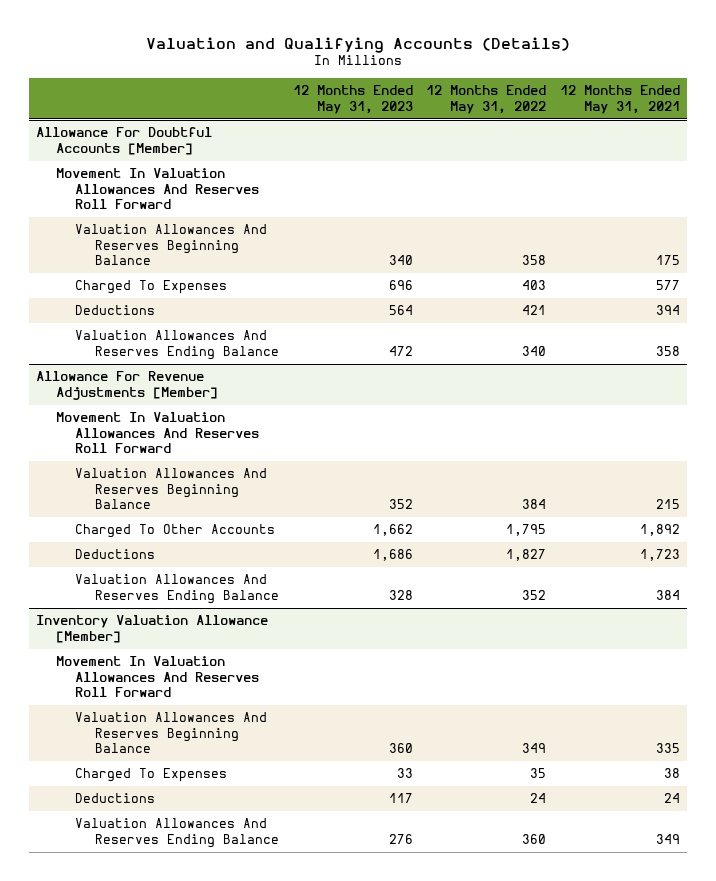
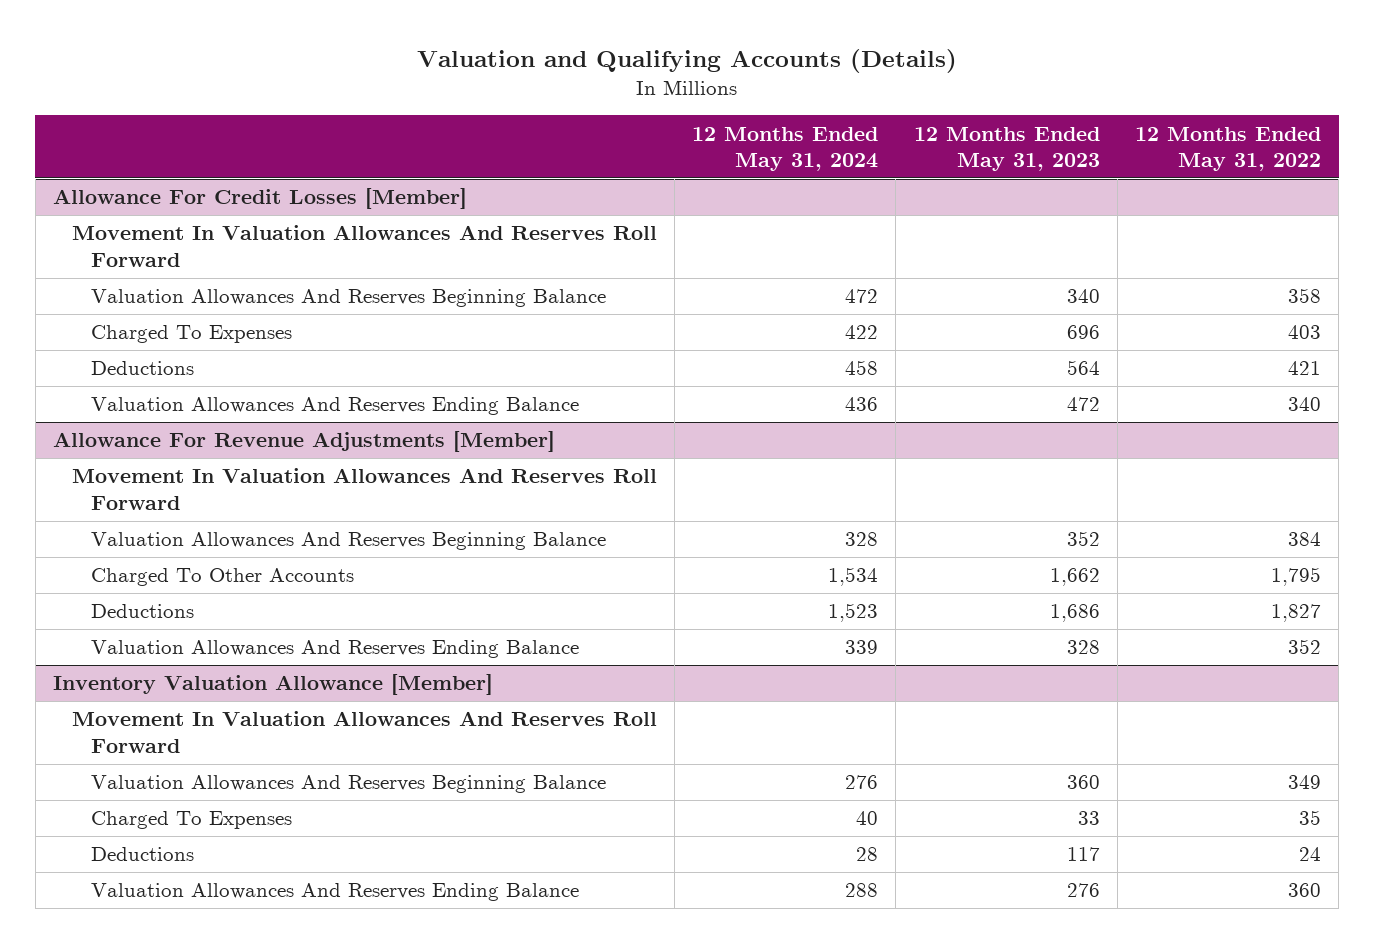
- | 12 Months Ended May 31, 2023 | 12 Months Ended May 31, 2022 | 12 Months Ended May 31, 2021
+ | 12 Months Ended May 31, 2024 | 12 Months Ended May 31, 2023 | 12 Months Ended May 31, 2022
- Allowance For Doubtful Accounts [Member]
+ Allowance For Credit Losses [Member]

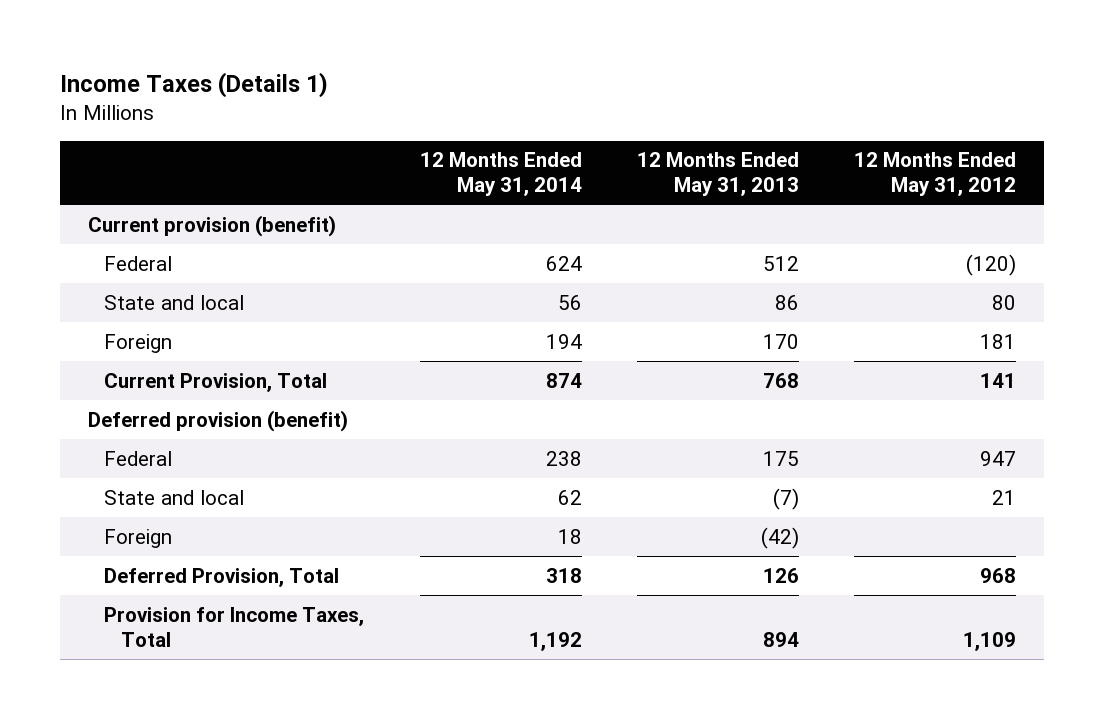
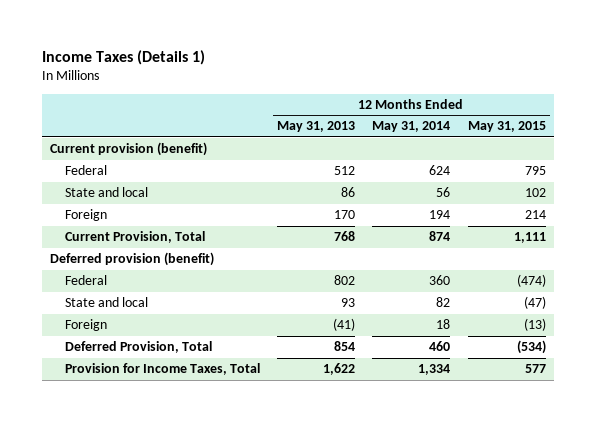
- | 12 Months Ended May 31, 2014 | 12 Months Ended May 31, 2013 | 12 Months Ended May 31, 2012
+ | 12 Months Ended May 31, 2013 | 12 Months Ended May 31, 2014 | 12 Months Ended May 31, 2015
- Federal | 238 | 175 | 947
- State and local | 62 | (7) | 21
- Foreign | 18 | (42) |
- Deferred Provision, Total | 318 | 126 | 968
- Provision for Income Taxes, Total | 1,192 | 894 | 1,109
+ Federal | 802 | 360 | (474)
+ State and local | 93 | 82 | (47)
+ Foreign | (41) | 18 | (13)
+ Deferred Provision, Total | 854 | 460 | (534)
+ Provision for Income Taxes, Total | 1,622 | 1,334 | 577

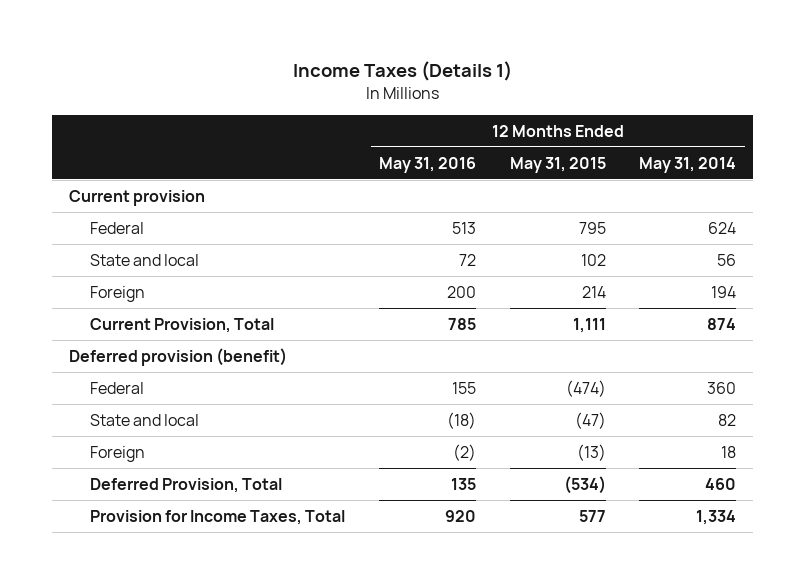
- | 12 Months Ended May 31, 2013 | 12 Months Ended May 31, 2014 | 12 Months Ended May 31, 2015
+ | 12 Months Ended May 31, 2016 | 12 Months Ended May 31, 2015 | 12 Months Ended May 31, 2014
- Current provision (benefit)
+ Current provision

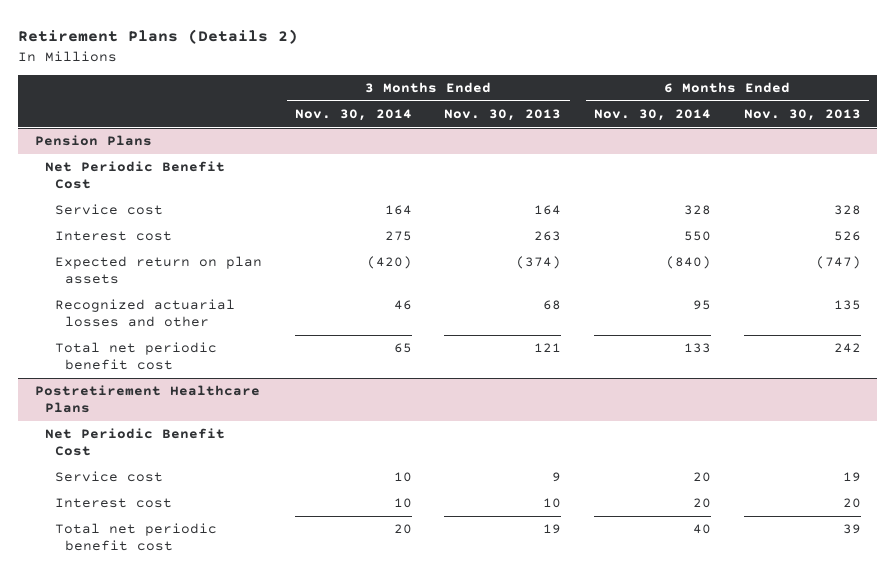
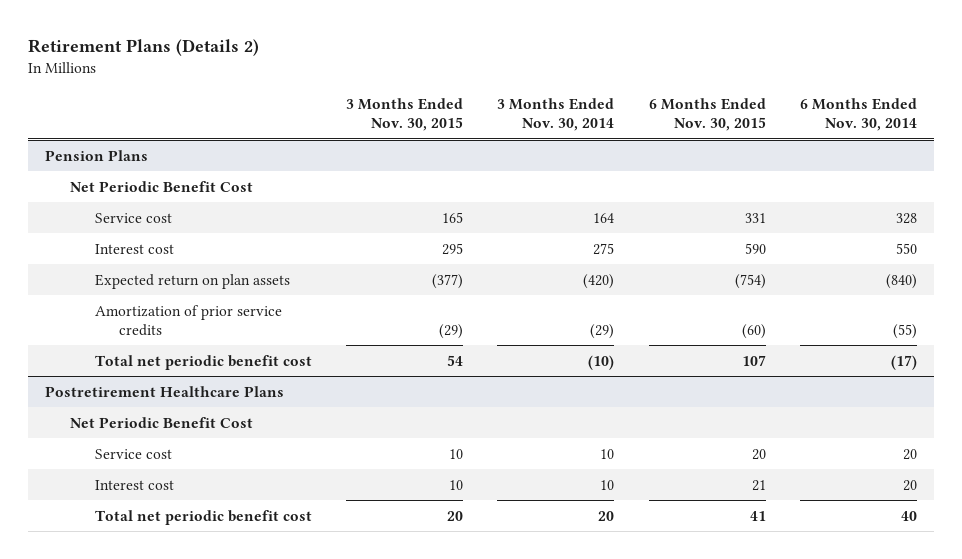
- | 3 Months Ended Nov. 30, 2014 | 3 Months Ended Nov. 30, 2013 | 6 Months Ended Nov. 30, 2014 | 6 Months Ended Nov. 30, 2013
+ | 3 Months Ended Nov. 30, 2015 | 3 Months Ended Nov. 30, 2014 | 6 Months Ended Nov. 30, 2015 | 6 Months Ended Nov. 30, 2014
@ Pension Plans
- Recognized actuarial losses and other | 46 | 68 | 95 | 135
- Total net periodic benefit cost | 65 | 121 | 133 | 242
+ Amortization of prior service credits | (29) | (29) | (60) | (55)
+ Total net periodic benefit cost | 54 | (10) | 107 | (17)

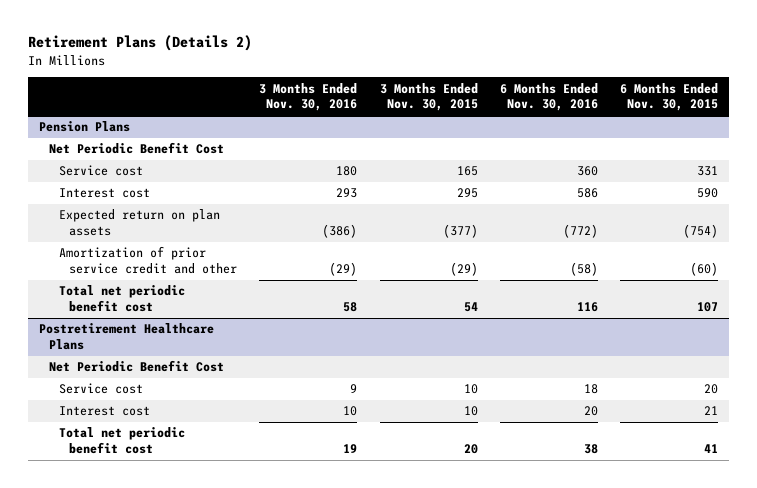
- | 3 Months Ended Nov. 30, 2015 | 3 Months Ended Nov. 30, 2014 | 6 Months Ended Nov. 30, 2015 | 6 Months Ended Nov. 30, 2014
+ | 3 Months Ended Nov. 30, 2016 | 3 Months Ended Nov. 30, 2015 | 6 Months Ended Nov. 30, 2016 | 6 Months Ended Nov. 30, 2015
@ Pension Plans
- Amortization of prior service credits | (29) | (29) | (60) | (55)
+ Amortization of prior service credit and other | (29) | (29) | (58) | (60)

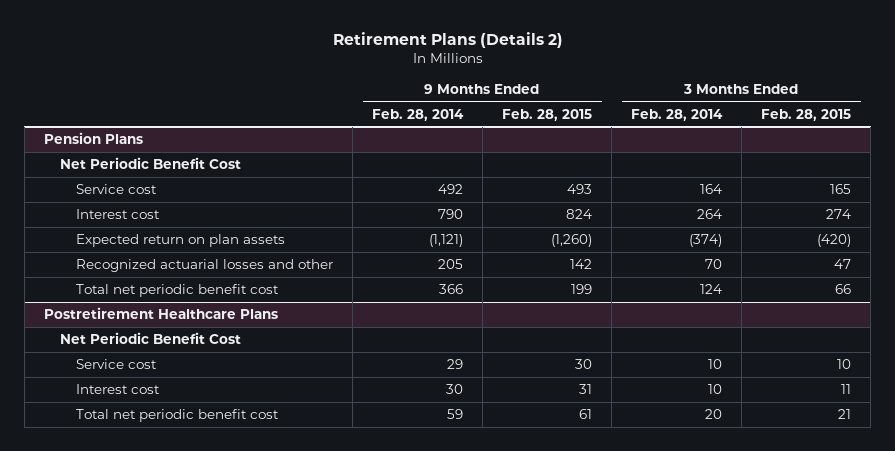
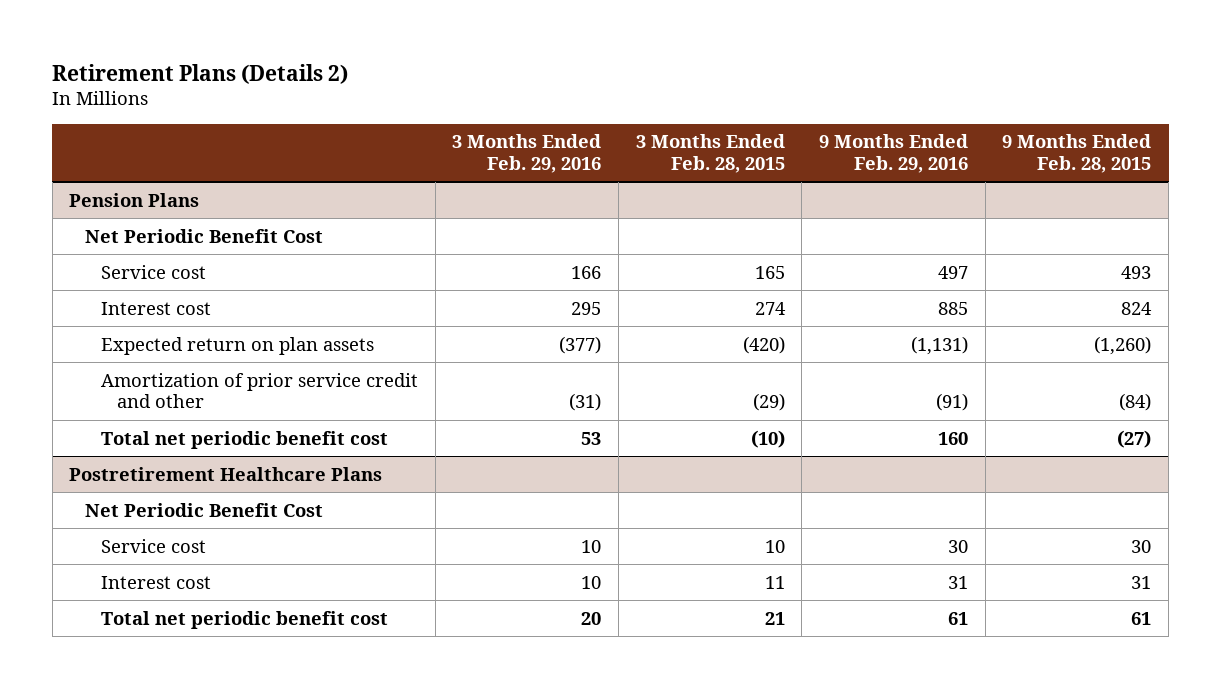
- | 9 Months Ended Feb. 28, 2014 | 9 Months Ended Feb. 28, 2015 | 3 Months Ended Feb. 28, 2014 | 3 Months Ended Feb. 28, 2015
+ | 3 Months Ended Feb. 29, 2016 | 3 Months Ended Feb. 28, 2015 | 9 Months Ended Feb. 29, 2016 | 9 Months Ended Feb. 28, 2015
@ Pension Plans
- Recognized actuarial losses and other | 205 | 142 | 70 | 47
- Total net periodic benefit cost | 366 | 199 | 124 | 66
+ Amortization of prior service credit and other | (31) | (29) | (91) | (84)
+ Total net periodic benefit cost | 53 | (10) | 160 | (27)

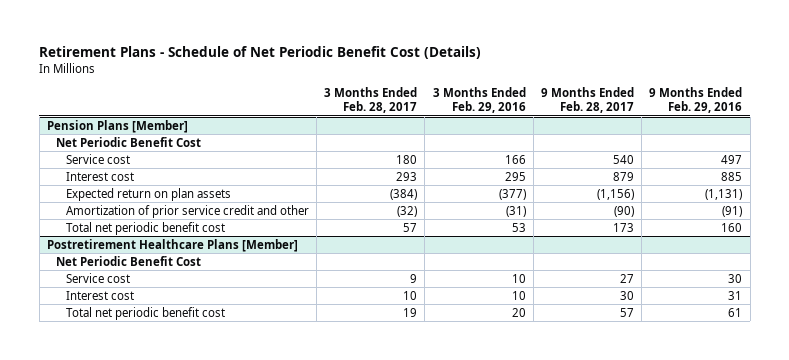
- Retirement Plans (Details 2)
+ Retirement Plans - Schedule of Net Periodic Benefit Cost (Details)
- | 3 Months Ended Feb. 29, 2016 | 3 Months Ended Feb. 28, 2015 | 9 Months Ended Feb. 29, 2016 | 9 Months Ended Feb. 28, 2015
+ | 3 Months Ended Feb. 28, 2017 | 3 Months Ended Feb. 29, 2016 | 9 Months Ended Feb. 28, 2017 | 9 Months Ended Feb. 29, 2016
- Pension Plans
+ Pension Plans [Member]
- Postretirement Healthcare Plans
+ Postretirement Healthcare Plans [Member]

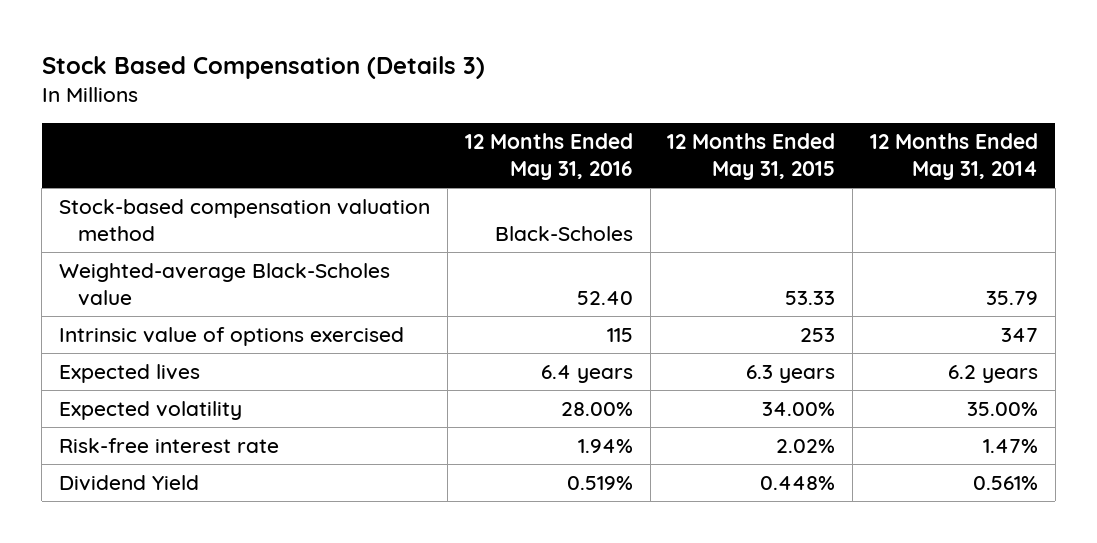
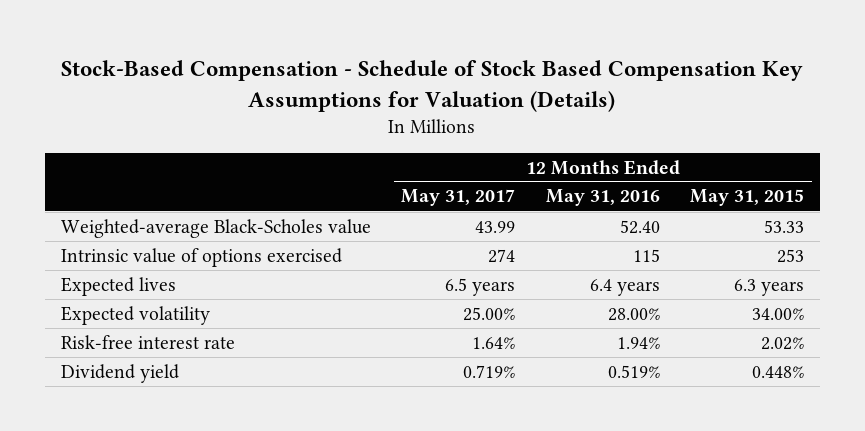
- Stock Based Compensation (Details 3)
+ Stock-Based Compensation - Schedule of Stock Based Compensation Key Assumptions for Valuation (Details)
- | 12 Months Ended May 31, 2016 | 12 Months Ended May 31, 2015 | 12 Months Ended May 31, 2014
+ | 12 Months Ended May 31, 2017 | 12 Months Ended May 31, 2016 | 12 Months Ended May 31, 2015
- Stock-based compensation valuation method | Black-Scholes | |
- Dividend Yield | 0.519% | 0.448% | 0.561%
+ Dividend yield | 0.719% | 0.519% | 0.448%

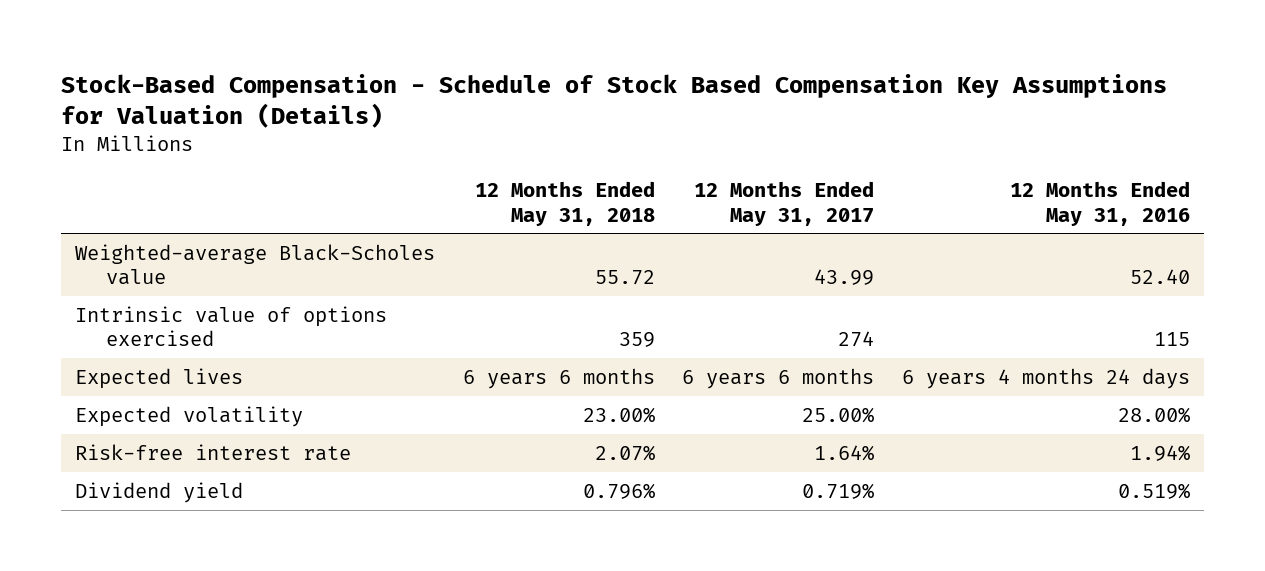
- | 12 Months Ended May 31, 2017 | 12 Months Ended May 31, 2016 | 12 Months Ended May 31, 2015
+ | 12 Months Ended May 31, 2018 | 12 Months Ended May 31, 2017 | 12 Months Ended May 31, 2016
- Expected lives | 6.5 years | 6.4 years | 6.3 years
+ Expected lives | 6 years 6 months | 6 years 6 months | 6 years 4 months 24 days

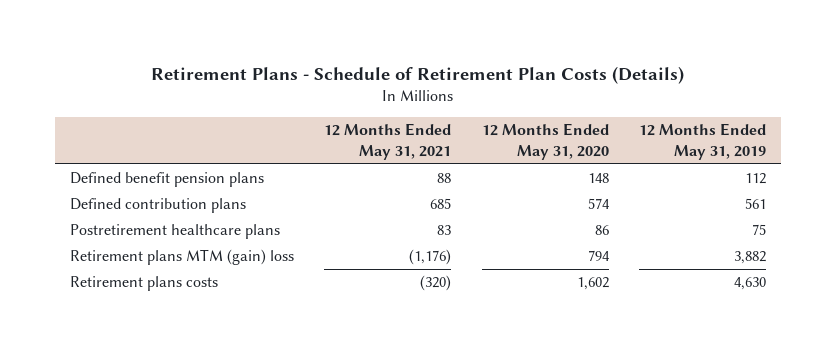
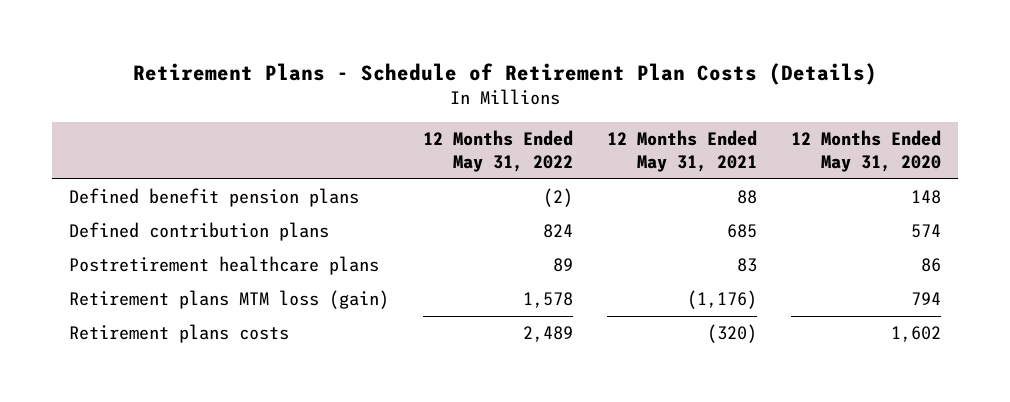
- | 12 Months Ended May 31, 2021 | 12 Months Ended May 31, 2020 | 12 Months Ended May 31, 2019
+ | 12 Months Ended May 31, 2022 | 12 Months Ended May 31, 2021 | 12 Months Ended May 31, 2020
- Retirement plans MTM (gain) loss | (1,176) | 794 | 3,882
+ Retirement plans MTM loss (gain) | 1,578 | (1,176) | 794

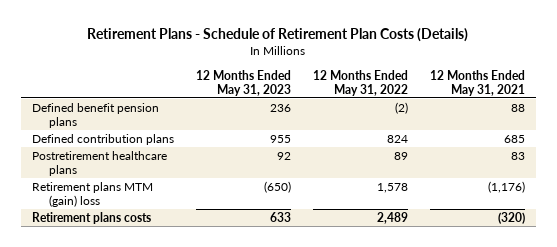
- | 12 Months Ended May 31, 2022 | 12 Months Ended May 31, 2021 | 12 Months Ended May 31, 2020
+ | 12 Months Ended May 31, 2023 | 12 Months Ended May 31, 2022 | 12 Months Ended May 31, 2021
- Retirement plans MTM loss (gain) | 1,578 | (1,176) | 794
+ Retirement plans MTM (gain) loss | (650) | 1,578 | (1,176)

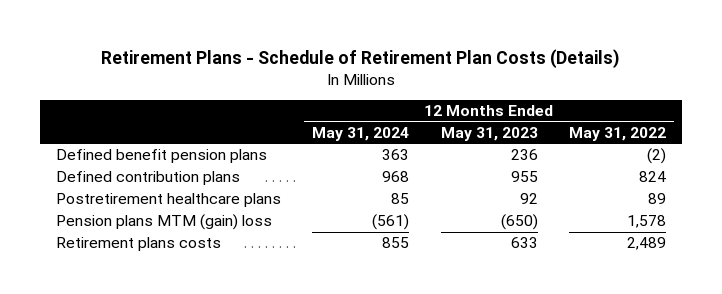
- | 12 Months Ended May 31, 2023 | 12 Months Ended May 31, 2022 | 12 Months Ended May 31, 2021
+ | 12 Months Ended May 31, 2024 | 12 Months Ended May 31, 2023 | 12 Months Ended May 31, 2022
- Retirement plans MTM (gain) loss | (650) | 1,578 | (1,176)
+ Pension plans MTM (gain) loss | (561) | (650) | 1,578

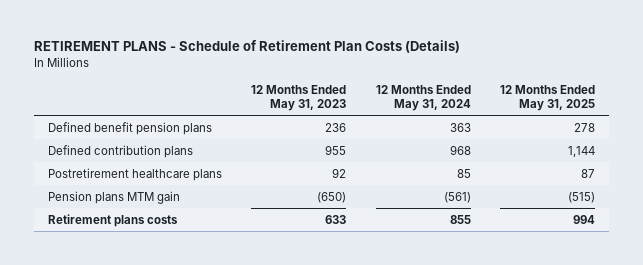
- Retirement Plans - Schedule of Retirement Plan Costs (Details)
+ RETIREMENT PLANS - Schedule of Retirement Plan Costs (Details)
- | 12 Months Ended May 31, 2024 | 12 Months Ended May 31, 2023 | 12 Months Ended May 31, 2022
+ | 12 Months Ended May 31, 2023 | 12 Months Ended May 31, 2024 | 12 Months Ended May 31, 2025
- Pension plans MTM (gain) loss | (561) | (650) | 1,578
+ Pension plans MTM gain | (650) | (561) | (515)

